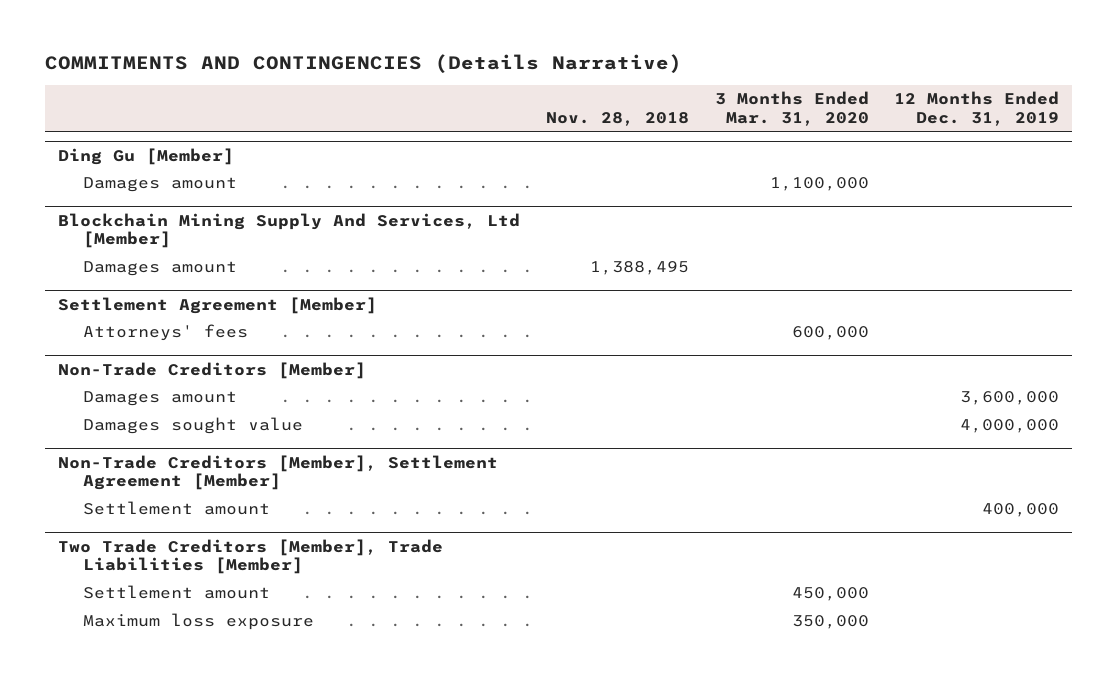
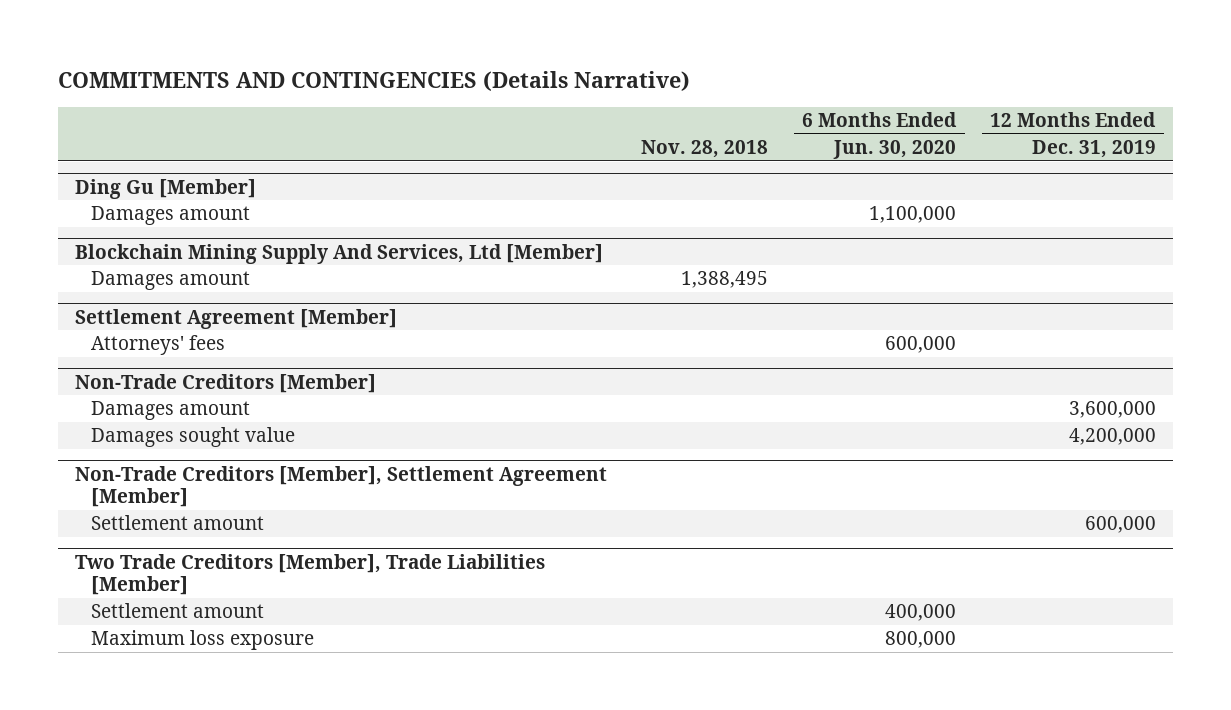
- | Nov. 28, 2018 | 3 Months Ended Mar. 31, 2020 | 12 Months Ended Dec. 31, 2019
+ | Nov. 28, 2018 | 6 Months Ended Jun. 30, 2020 | 12 Months Ended Dec. 31, 2019
@ Non-Trade Creditors [Member]
- Damages sought value | | | 4,000,000
+ Damages sought value | | | 4,200,000
@ Non-Trade Creditors [Member], Settlement Agreement [Member]
- Settlement amount | | | 400,000
+ Settlement amount | | | 600,000

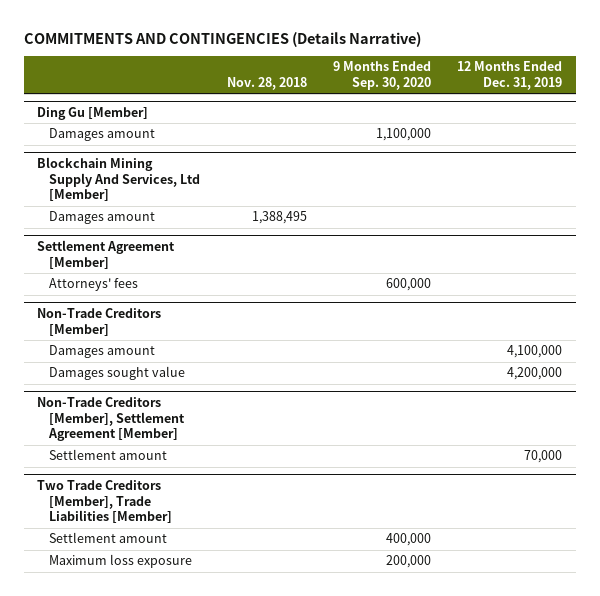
- | Nov. 28, 2018 | 6 Months Ended Jun. 30, 2020 | 12 Months Ended Dec. 31, 2019
+ | Nov. 28, 2018 | 9 Months Ended Sep. 30, 2020 | 12 Months Ended Dec. 31, 2019
@ Non-Trade Creditors [Member]
- Damages amount | | | 3,600,000
+ Damages amount | | | 4,100,000
@ Non-Trade Creditors [Member], Settlement Agreement [Member]
- Settlement amount | | | 600,000
+ Settlement amount | | | 70,000

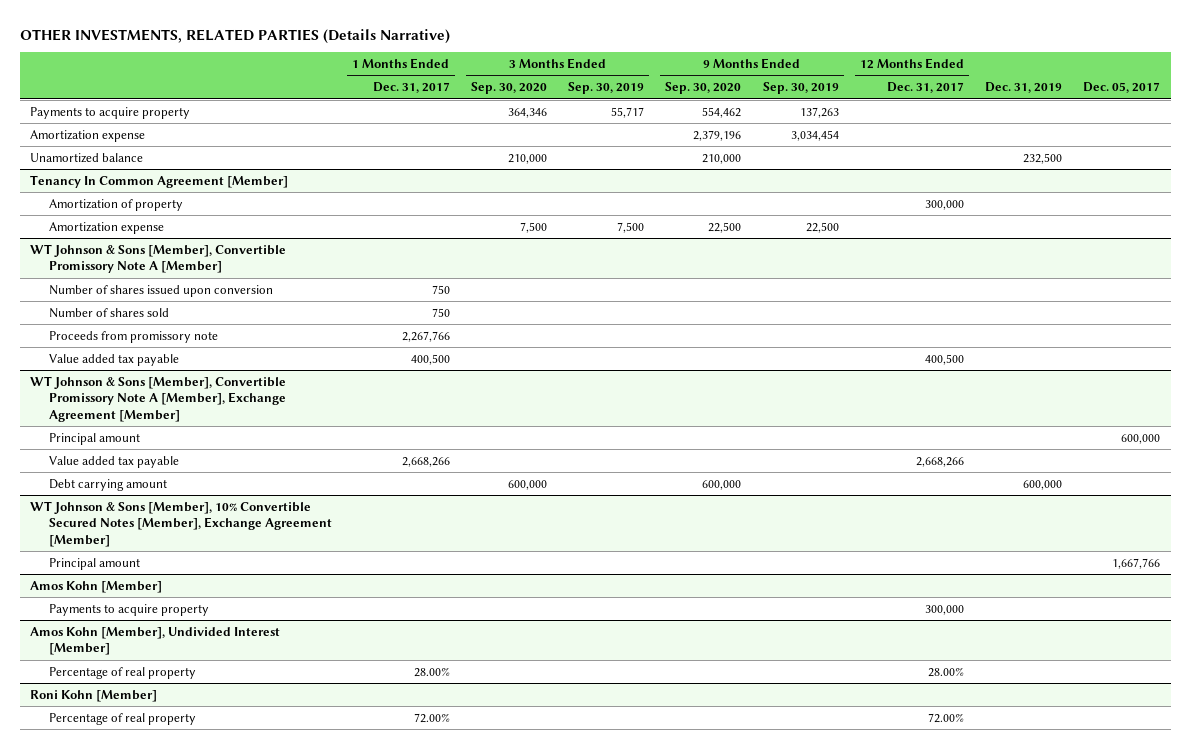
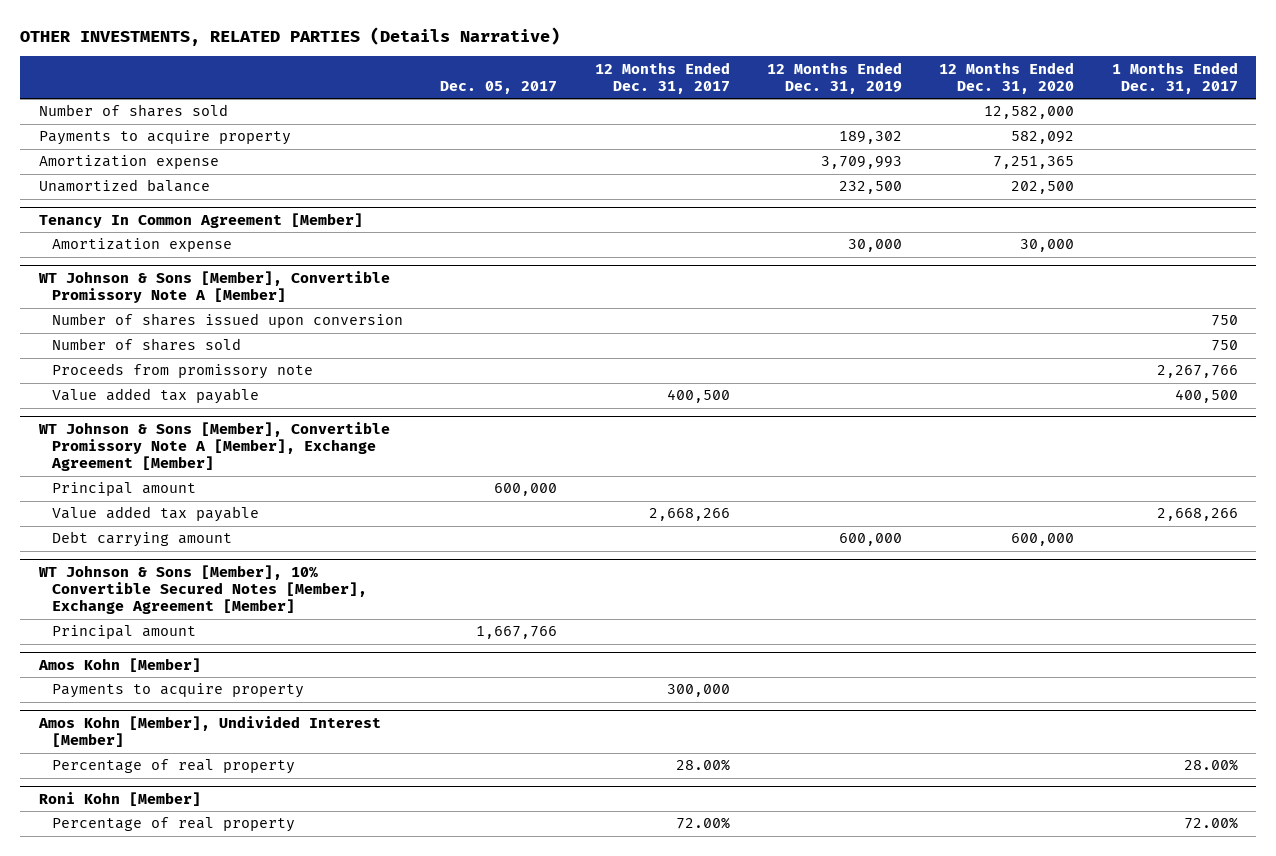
- | 1 Months Ended Dec. 31, 2017 | 3 Months Ended Sep. 30, 2020 | 3 Months Ended Sep. 30, 2019 | 9 Months Ended Sep. 30, 2020 | 9 Months Ended Sep. 30, 2019 | 12 Months Ended Dec. 31, 2017 | Dec. 31, 2019 | Dec. 05, 2017
+ | Dec. 05, 2017 | 12 Months Ended Dec. 31, 2017 | 12 Months Ended Dec. 31, 2019 | 12 Months Ended Dec. 31, 2020 | 1 Months Ended Dec. 31, 2017
+ Number of shares sold | | | | 12,582,000 |
@ Tenancy In Common Agreement [Member]
- Amortization of property | | | | | | 300,000 | |

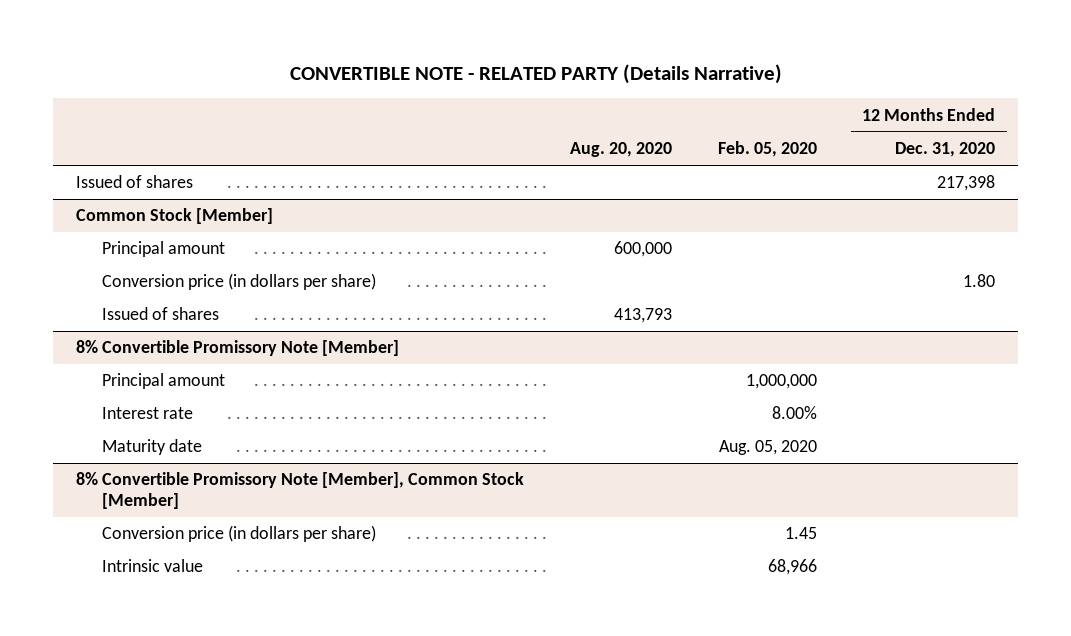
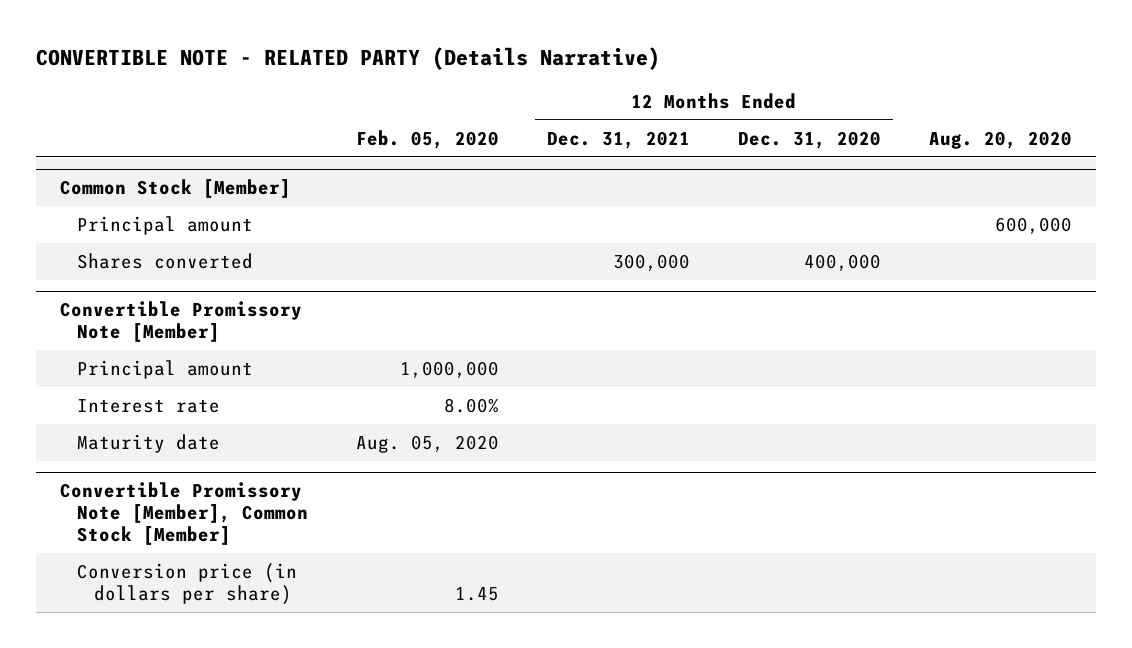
- | Aug. 20, 2020 | Feb. 05, 2020 | 12 Months Ended Dec. 31, 2020
+ | Feb. 05, 2020 | 12 Months Ended Dec. 31, 2021 | 12 Months Ended Dec. 31, 2020 | Aug. 20, 2020
- Issued of shares | | | 217,398
@ Common Stock [Member]
- Conversion price (in dollars per share) | | | 1.80
- Issued of shares | 413,793 | |
- 8% Convertible Promissory Note [Member]
@ Common Stock [Member]
+ Shares converted | | 300,000 | 400,000 |
+ Convertible Promissory Note [Member]
- 8% Convertible Promissory Note [Member], Common Stock [Member]
+ Convertible Promissory Note [Member], Common Stock [Member]
- Intrinsic value | | 68,966 |

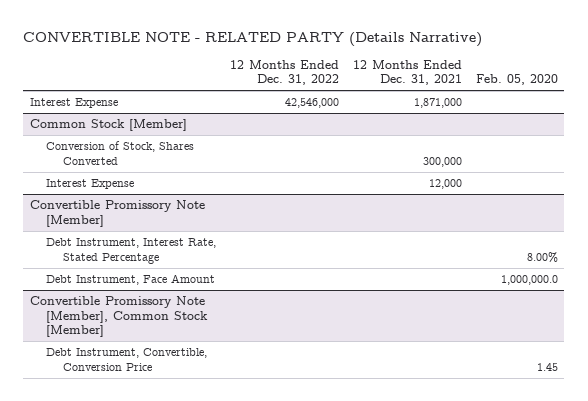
- | Feb. 05, 2020 | 12 Months Ended Dec. 31, 2021 | 12 Months Ended Dec. 31, 2020 | Aug. 20, 2020
+ | 12 Months Ended Dec. 31, 2022 | 12 Months Ended Dec. 31, 2021 | Feb. 05, 2020
+ Interest Expense | 42,546,000 | 1,871,000 |
@ Common Stock [Member]
- Principal amount | | | | 600,000
- Shares converted | | 300,000 | 400,000 |
+ Conversion of Stock, Shares Converted | | 300,000 |
+ Interest Expense | | 12,000 |
@ Convertible Promissory Note [Member]
- Principal amount | 1,000,000 | | |
- Interest rate | 8.00% | | |
- Maturity date | Aug. 05, 2020 | | |
+ Debt Instrument, Interest Rate, Stated Percentage | | | 8.00%
+ Debt Instrument, Face Amount | | | 1,000,000.0
@ Convertible Promissory Note [Member], Common Stock [Member]
- Conversion price (in dollars per share) | 1.45 | | |
+ Debt Instrument, Convertible, Conversion Price | | | 1.45

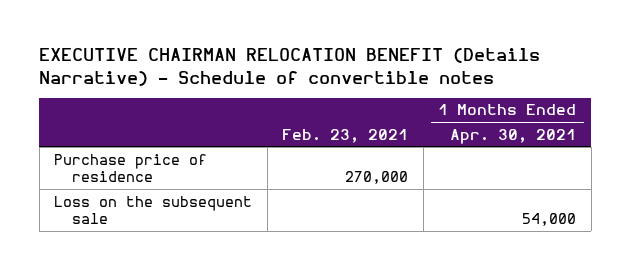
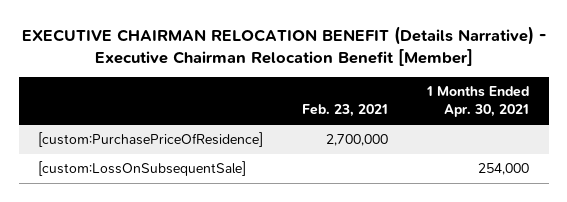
- EXECUTIVE CHAIRMAN RELOCATION BENEFIT (Details Narrative) - Schedule of convertible notes
+ EXECUTIVE CHAIRMAN RELOCATION BENEFIT (Details Narrative) - Executive Chairman Relocation Benefit [Member]
- Purchase price of residence | 270,000 |
- Loss on the subsequent sale | | 54,000
+ [custom:PurchasePriceOfResidence] | 2,700,000 |
+ [custom:LossOnSubsequentSale] | | 254,000

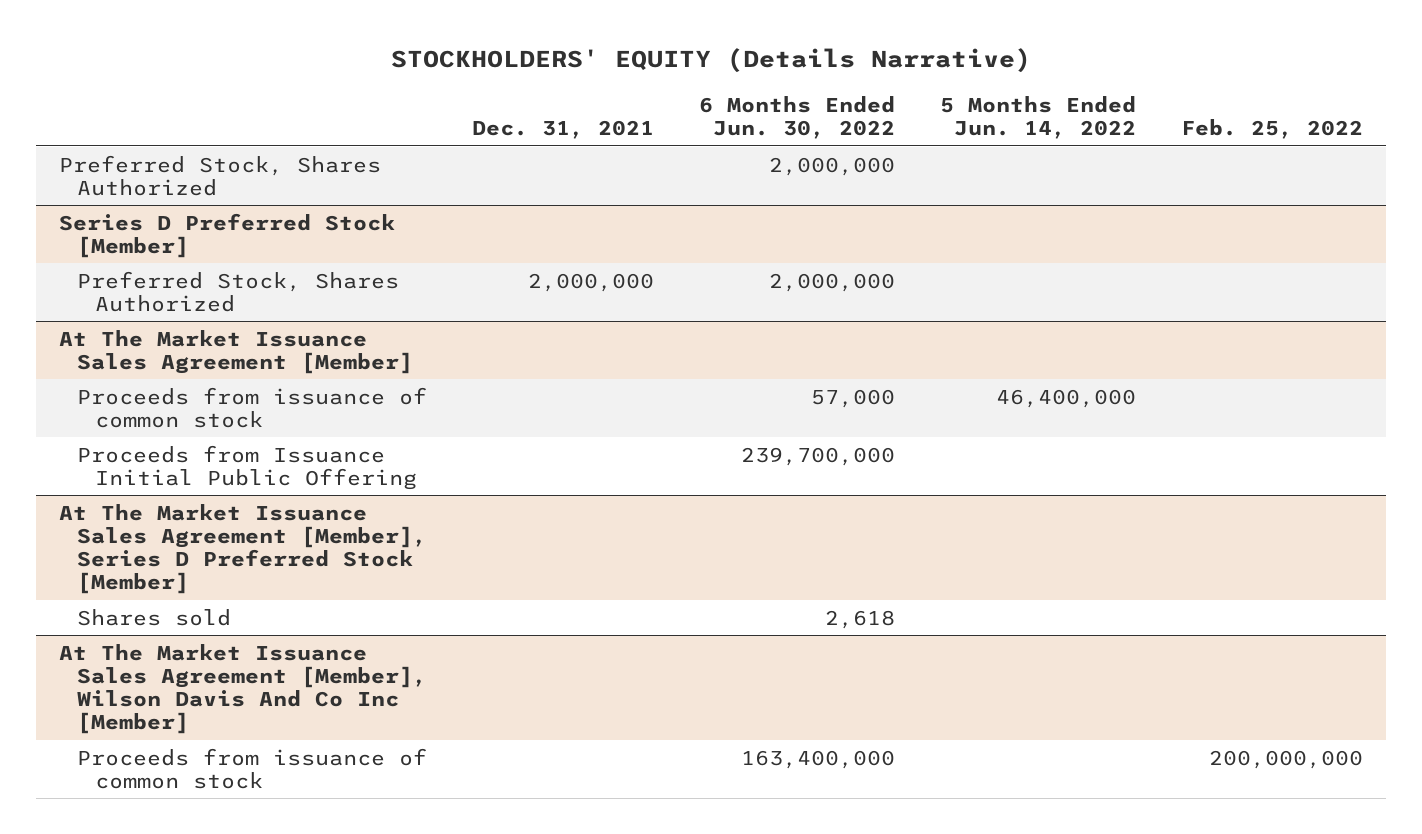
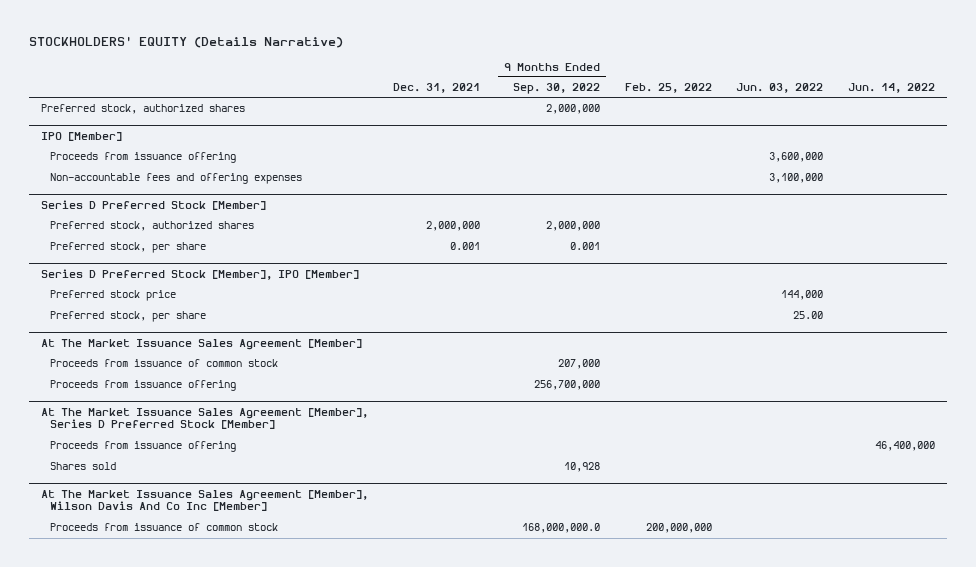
- | Dec. 31, 2021 | 6 Months Ended Jun. 30, 2022 | 5 Months Ended Jun. 14, 2022 | Feb. 25, 2022
+ | Dec. 31, 2021 | 9 Months Ended Sep. 30, 2022 | Feb. 25, 2022 | Jun. 03, 2022 | Jun. 14, 2022
- Preferred Stock, Shares Authorized | | 2,000,000 | |
+ Preferred stock, authorized shares | | 2,000,000 | | |
+ IPO [Member]
+ Proceeds from issuance offering | | | | 3,600,000 |
+ Non-accountable fees and offering expenses | | | | 3,100,000 |
@ Series D Preferred Stock [Member]
- Preferred Stock, Shares Authorized | 2,000,000 | 2,000,000 | |
+ Preferred stock, authorized shares | 2,000,000 | 2,000,000 | | |
+ Preferred stock, per share | 0.001 | 0.001 | | |
+ Series D Preferred Stock [Member], IPO [Member]
+ Preferred stock price | | | | 144,000 |
+ Preferred stock, per share | | | | 25.00 |
@ At The Market Issuance Sales Agreement [Member]
- Proceeds from Issuance Initial Public Offering | | 239,700,000 | |
+ Proceeds from issuance offering | | 256,700,000 | | |
@ At The Market Issuance Sales Agreement [Member], Series D Preferred Stock [Member]
+ Proceeds from issuance offering | | | | | 46,400,000

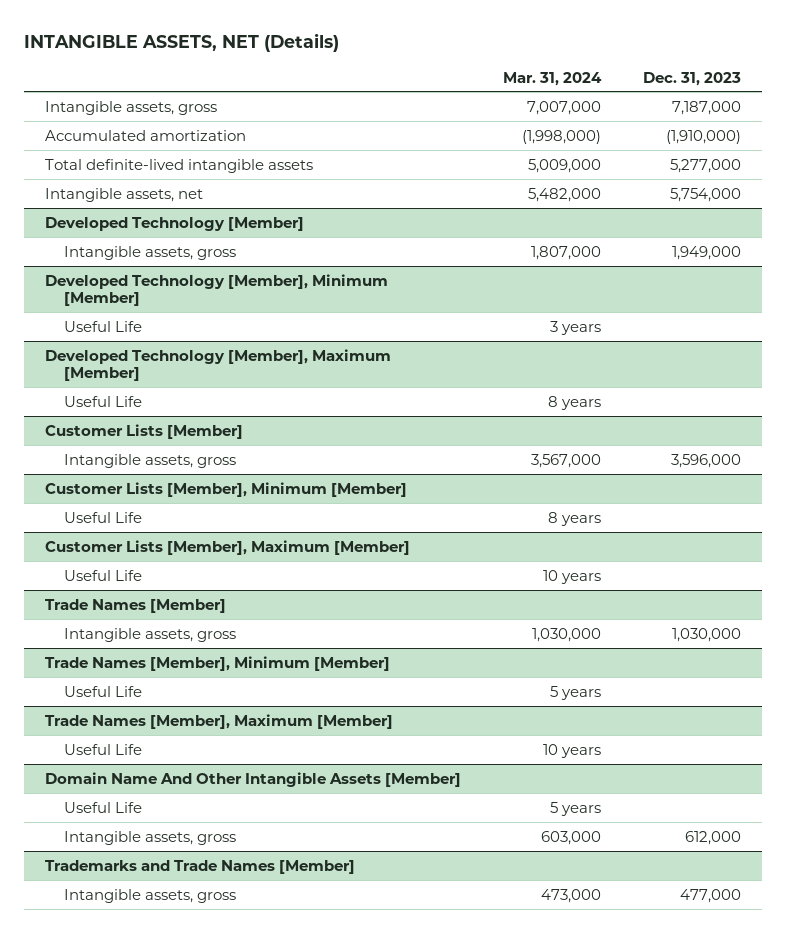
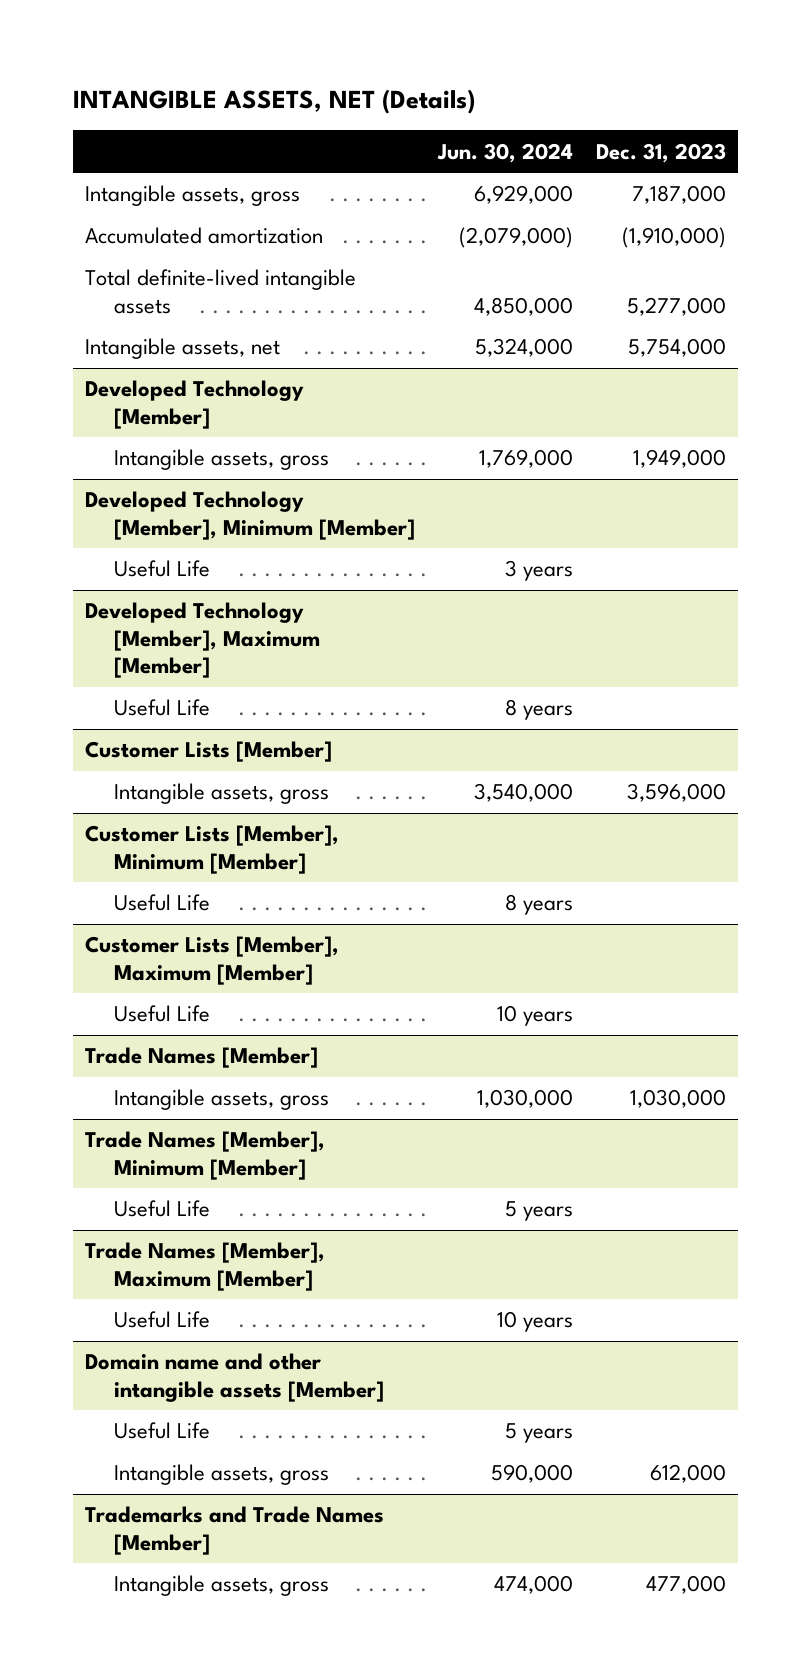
- | Mar. 31, 2024 | Dec. 31, 2023
+ | Jun. 30, 2024 | Dec. 31, 2023
- Domain Name And Other Intangible Assets [Member]
+ Domain name and other intangible assets [Member]

